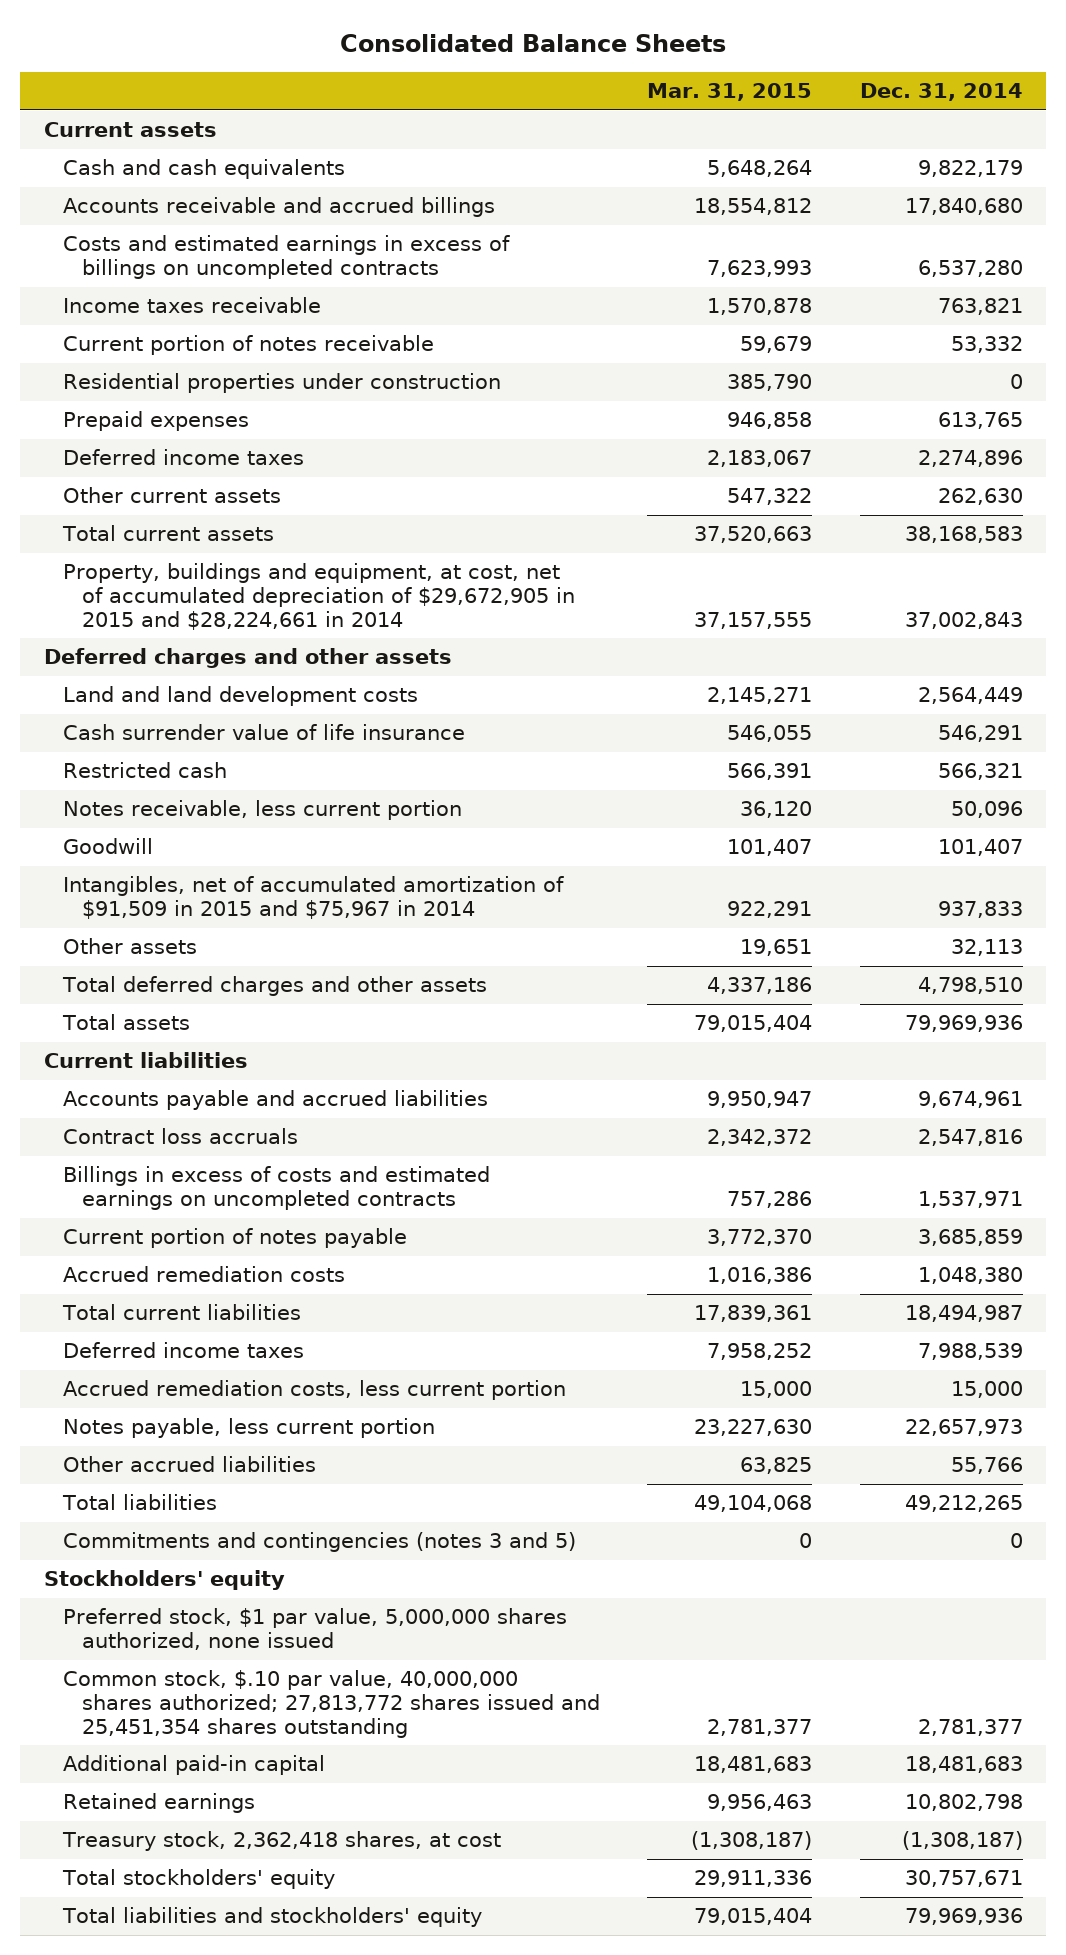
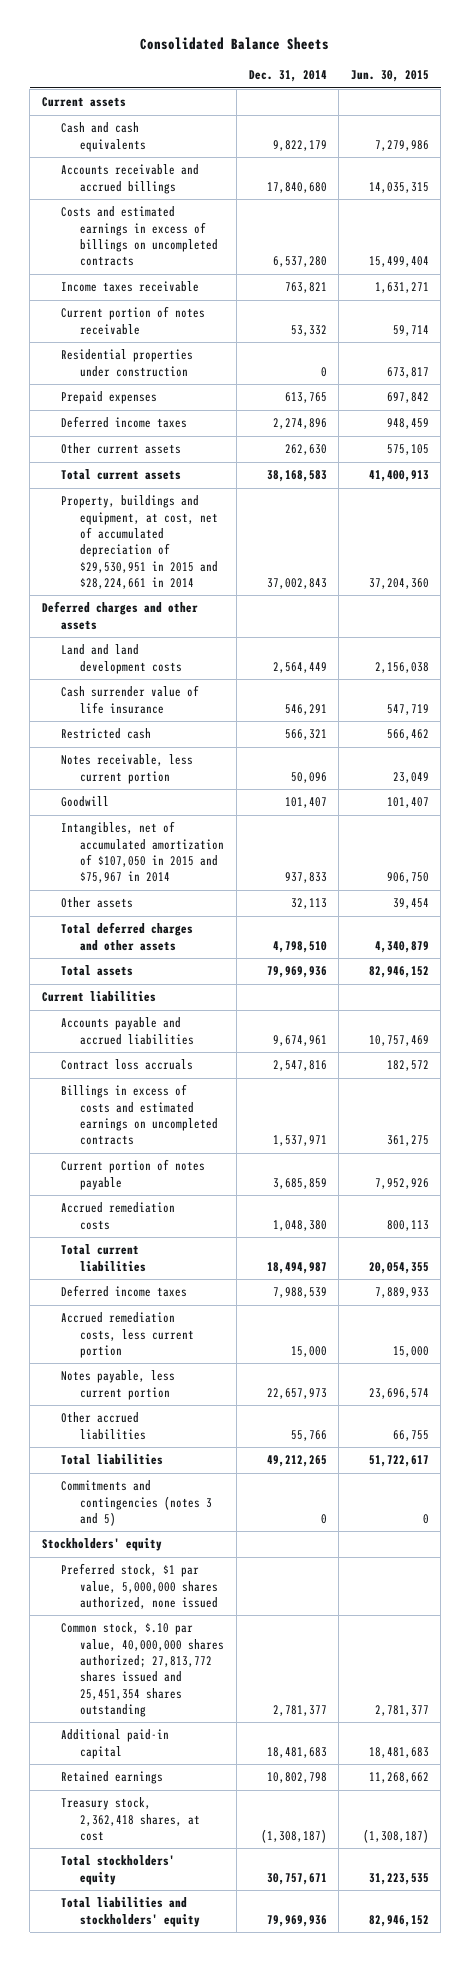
- | Mar. 31, 2015 | Dec. 31, 2014
+ | Dec. 31, 2014 | Jun. 30, 2015
- Property, buildings and equipment, at cost, net of accumulated depreciation of $29,672,905 in 2015 and $28,224,661 in 2014 | 37,157,555 | 37,002,843
+ Property, buildings and equipment, at cost, net of accumulated depreciation of $29,530,951 in 2015 and $28,224,661 in 2014 | 37,002,843 | 37,204,360
- Intangibles, net of accumulated amortization of $91,509 in 2015 and $75,967 in 2014 | 922,291 | 937,833
+ Intangibles, net of accumulated amortization of $107,050 in 2015 and $75,967 in 2014 | 937,833 | 906,750

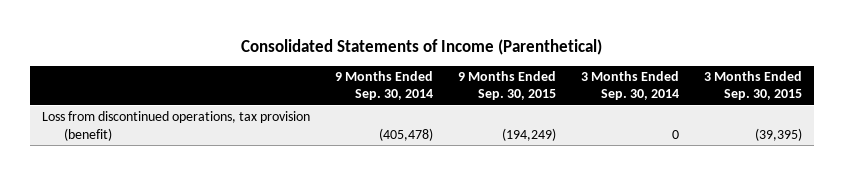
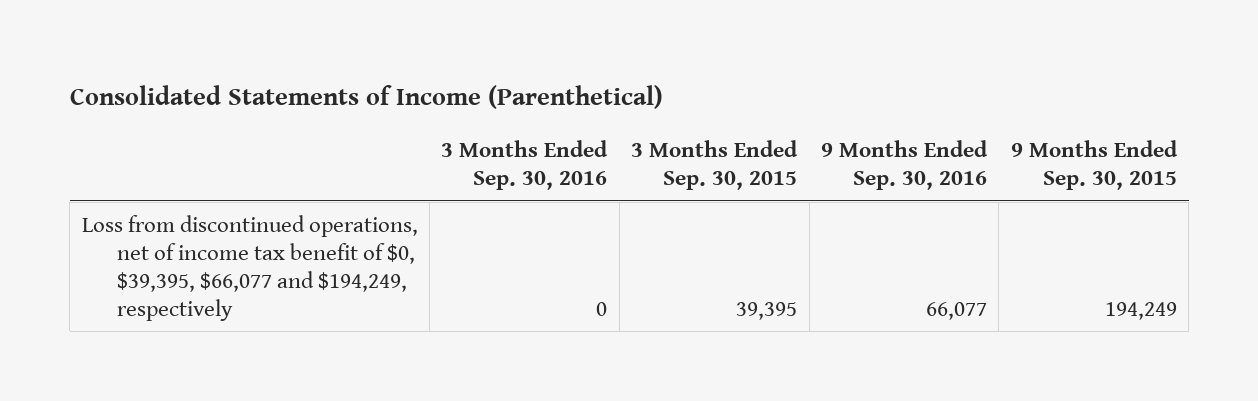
- | 9 Months Ended Sep. 30, 2014 | 9 Months Ended Sep. 30, 2015 | 3 Months Ended Sep. 30, 2014 | 3 Months Ended Sep. 30, 2015
+ | 3 Months Ended Sep. 30, 2016 | 3 Months Ended Sep. 30, 2015 | 9 Months Ended Sep. 30, 2016 | 9 Months Ended Sep. 30, 2015
- Loss from discontinued operations, tax provision (benefit) | (405,478) | (194,249) | 0 | (39,395)
+ Loss from discontinued operations, net of income tax benefit of $0, $39,395, $66,077 and $194,249, respectively | 0 | 39,395 | 66,077 | 194,249

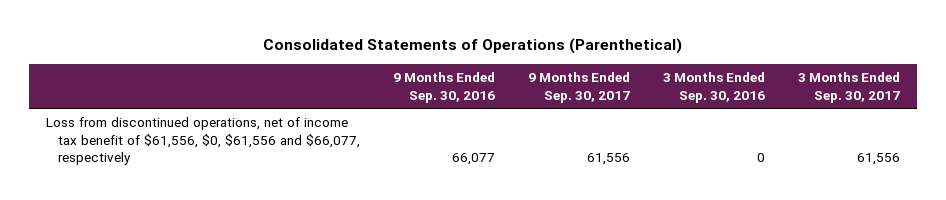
- Consolidated Statements of Income (Parenthetical)
+ Consolidated Statements of Operations (Parenthetical)
- | 3 Months Ended Sep. 30, 2016 | 3 Months Ended Sep. 30, 2015 | 9 Months Ended Sep. 30, 2016 | 9 Months Ended Sep. 30, 2015
+ | 9 Months Ended Sep. 30, 2016 | 9 Months Ended Sep. 30, 2017 | 3 Months Ended Sep. 30, 2016 | 3 Months Ended Sep. 30, 2017
- Loss from discontinued operations, net of income tax benefit of $0, $39,395, $66,077 and $194,249, respectively | 0 | 39,395 | 66,077 | 194,249
+ Loss from discontinued operations, net of income tax benefit of $61,556, $0, $61,556 and $66,077, respectively | 66,077 | 61,556 | 0 | 61,556

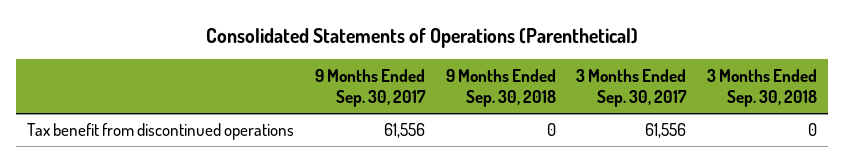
- | 9 Months Ended Sep. 30, 2016 | 9 Months Ended Sep. 30, 2017 | 3 Months Ended Sep. 30, 2016 | 3 Months Ended Sep. 30, 2017
+ | 9 Months Ended Sep. 30, 2017 | 9 Months Ended Sep. 30, 2018 | 3 Months Ended Sep. 30, 2017 | 3 Months Ended Sep. 30, 2018
- Loss from discontinued operations, net of income tax benefit of $61,556, $0, $61,556 and $66,077, respectively | 66,077 | 61,556 | 0 | 61,556
+ Tax benefit from discontinued operations | 61,556 | 0 | 61,556 | 0

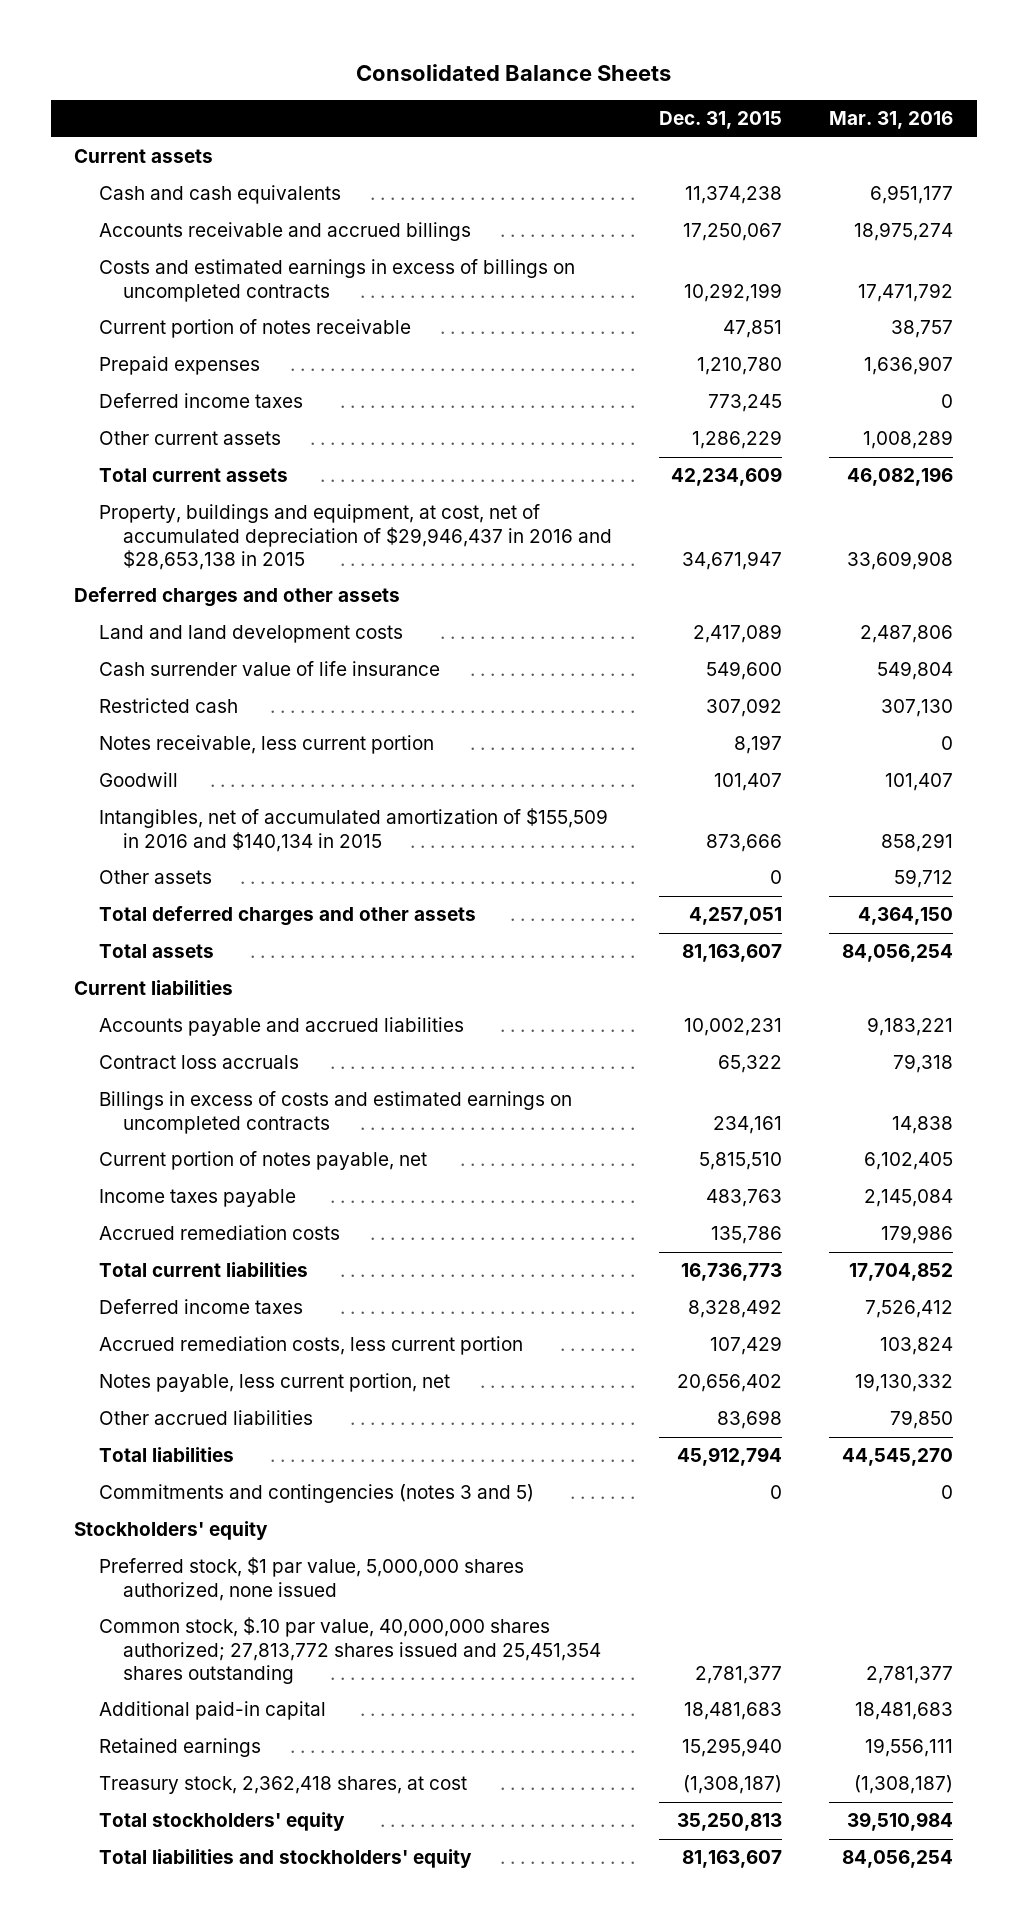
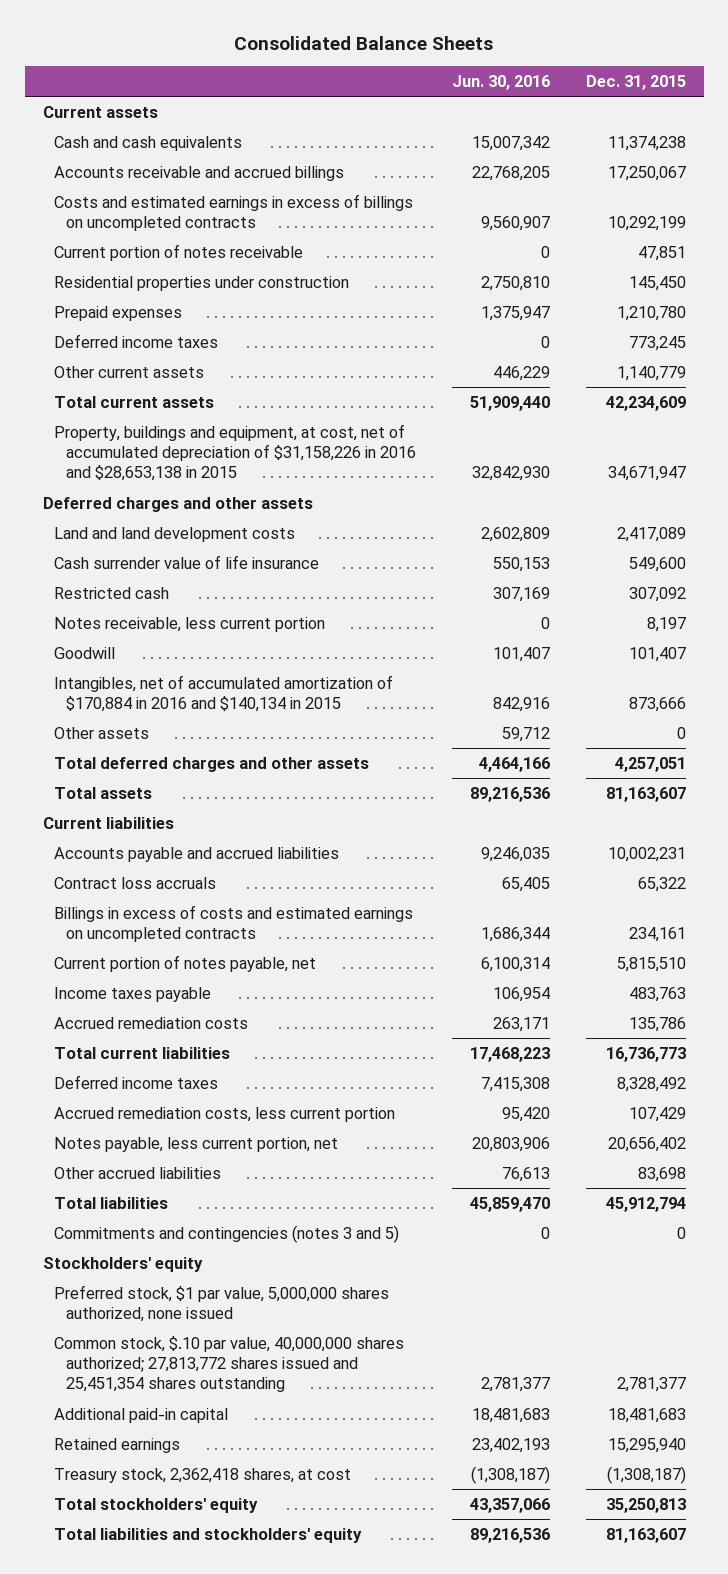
- | Dec. 31, 2015 | Mar. 31, 2016
+ | Jun. 30, 2016 | Dec. 31, 2015
+ Residential properties under construction | 2,750,810 | 145,450
- Other current assets | 1,286,229 | 1,008,289
+ Other current assets | 446,229 | 1,140,779
- Property, buildings and equipment, at cost, net of accumulated depreciation of $29,946,437 in 2016 and $28,653,138 in 2015 | 34,671,947 | 33,609,908
+ Property, buildings and equipment, at cost, net of accumulated depreciation of $31,158,226 in 2016 and $28,653,138 in 2015 | 32,842,930 | 34,671,947
- Intangibles, net of accumulated amortization of $155,509 in 2016 and $140,134 in 2015 | 873,666 | 858,291
+ Intangibles, net of accumulated amortization of $170,884 in 2016 and $140,134 in 2015 | 842,916 | 873,666

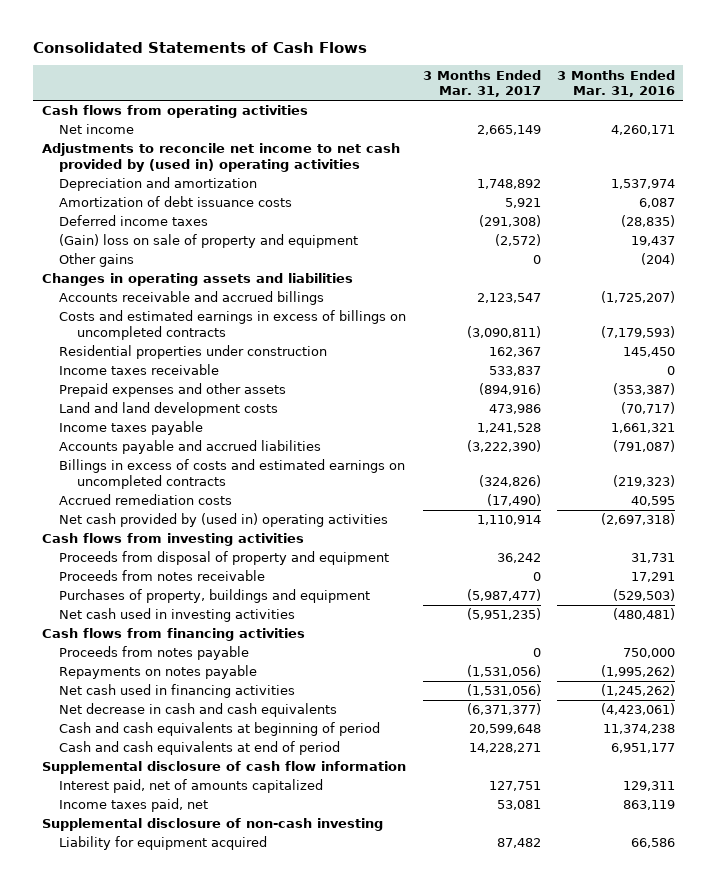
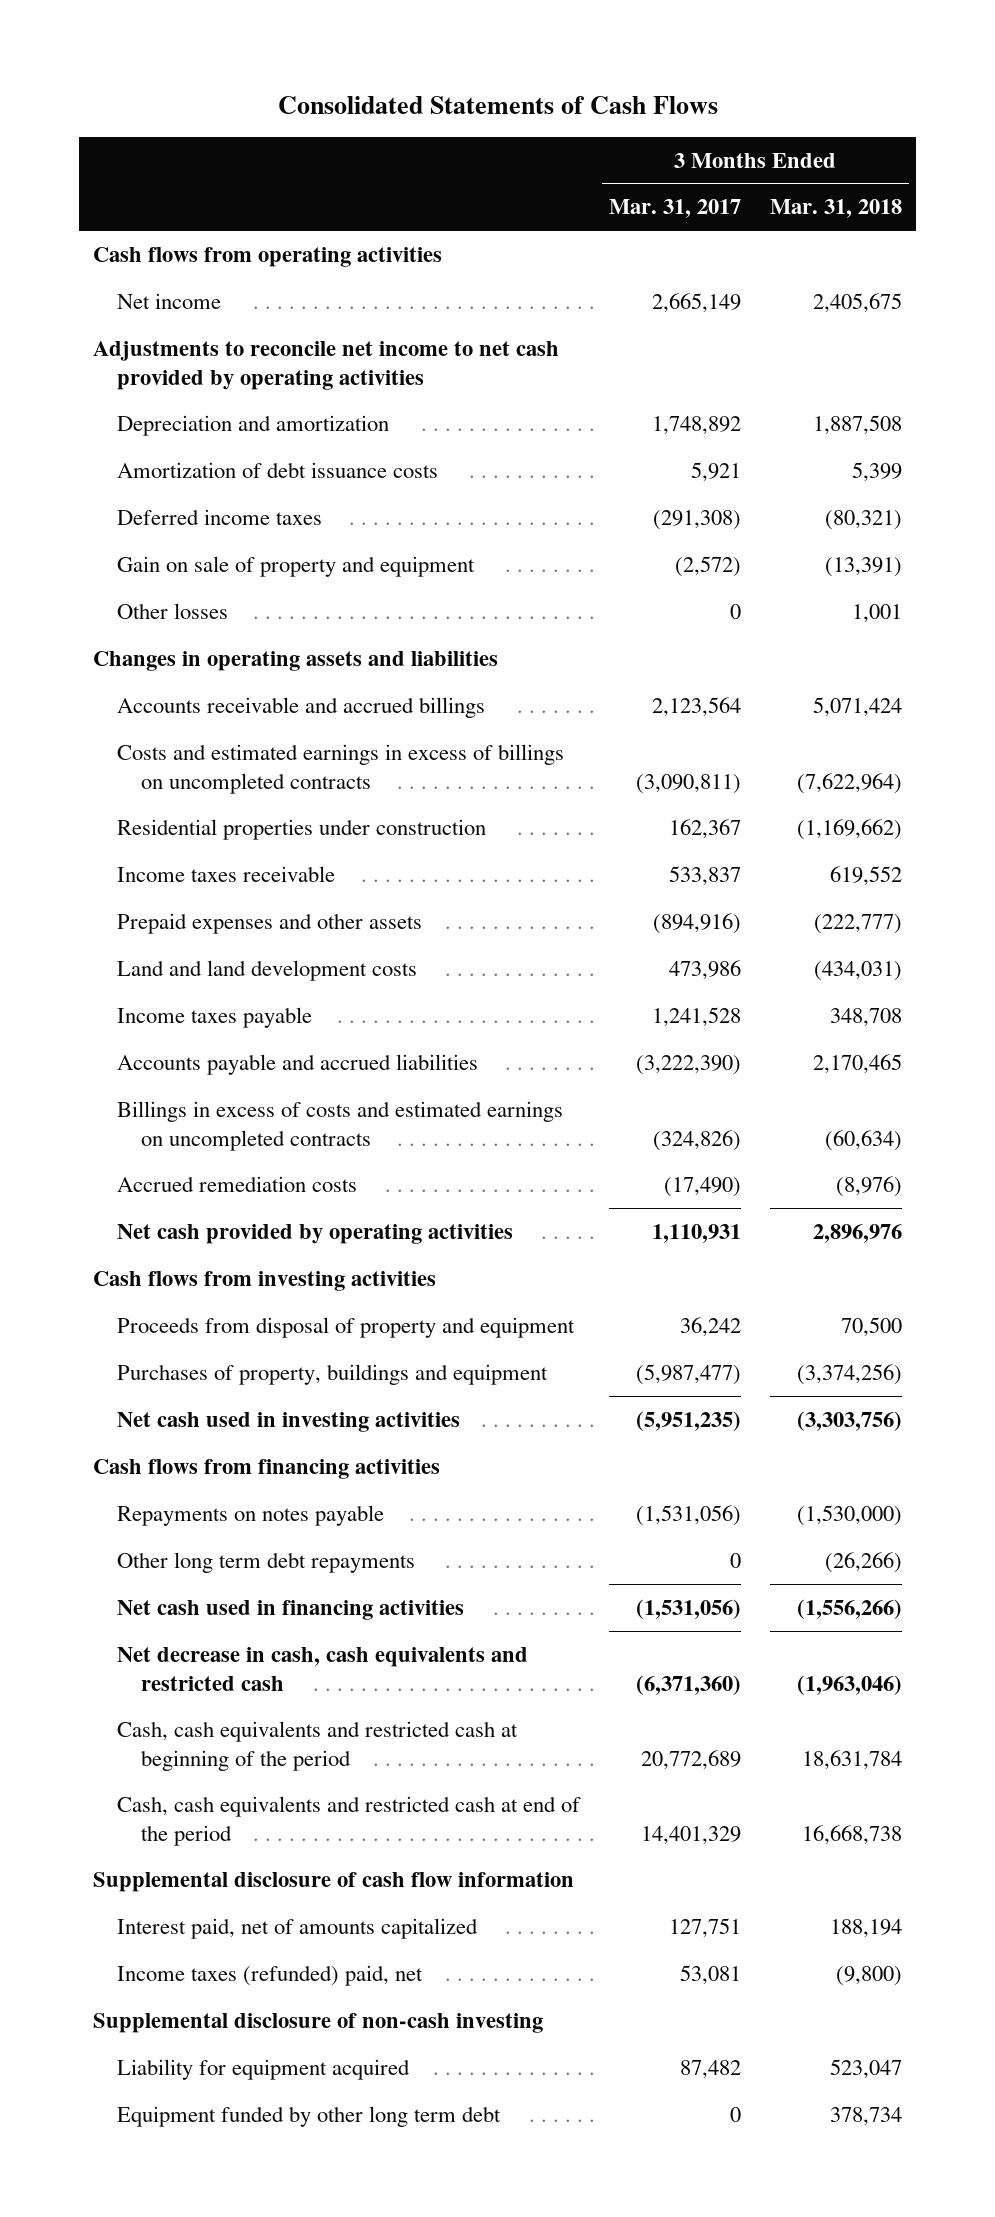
- | 3 Months Ended Mar. 31, 2017 | 3 Months Ended Mar. 31, 2016
+ | 3 Months Ended Mar. 31, 2017 | 3 Months Ended Mar. 31, 2018
- Adjustments to reconcile net income to net cash provided by (used in) operating activities
+ Adjustments to reconcile net income to net cash provided by operating activities
- (Gain) loss on sale of property and equipment | (2,572) | 19,437
- Other gains | 0 | (204)
+ Gain on sale of property and equipment | (2,572) | (13,391)
+ Other losses | 0 | 1,001
- Accounts receivable and accrued billings | 2,123,547 | (1,725,207)
+ Accounts receivable and accrued billings | 2,123,564 | 5,071,424
- Net cash provided by (used in) operating activities | 1,110,914 | (2,697,318)
+ Net cash provided by operating activities | 1,110,931 | 2,896,976
- Proceeds from notes receivable | 0 | 17,291
- Proceeds from notes payable | 0 | 750,000
+ Other long term debt repayments | 0 | (26,266)
- Net decrease in cash and cash equivalents | (6,371,377) | (4,423,061)
- Cash and cash equivalents at beginning of period | 20,599,648 | 11,374,238
- Cash and cash equivalents at end of period | 14,228,271 | 6,951,177
+ Net decrease in cash, cash equivalents and restricted cash | (6,371,360) | (1,963,046)
+ Cash, cash equivalents and restricted cash at beginning of the period | 20,772,689 | 18,631,784
+ Cash, cash equivalents and restricted cash at end of the period | 14,401,329 | 16,668,738
- Income taxes paid, net | 53,081 | 863,119
+ Income taxes (refunded) paid, net | 53,081 | (9,800)
+ Equipment funded by other long term debt | 0 | 378,734

